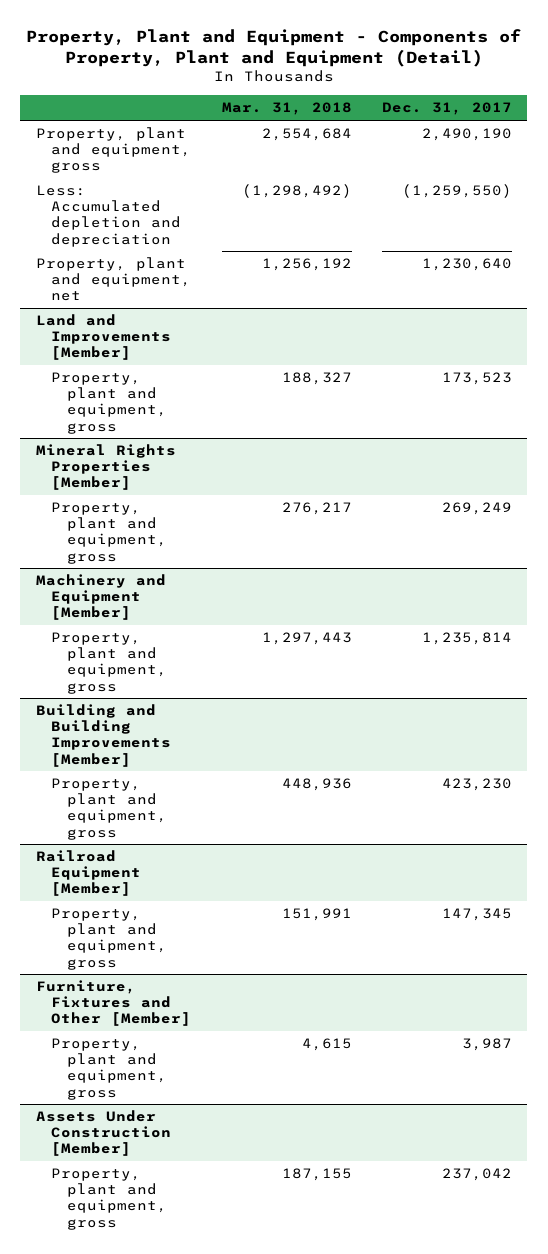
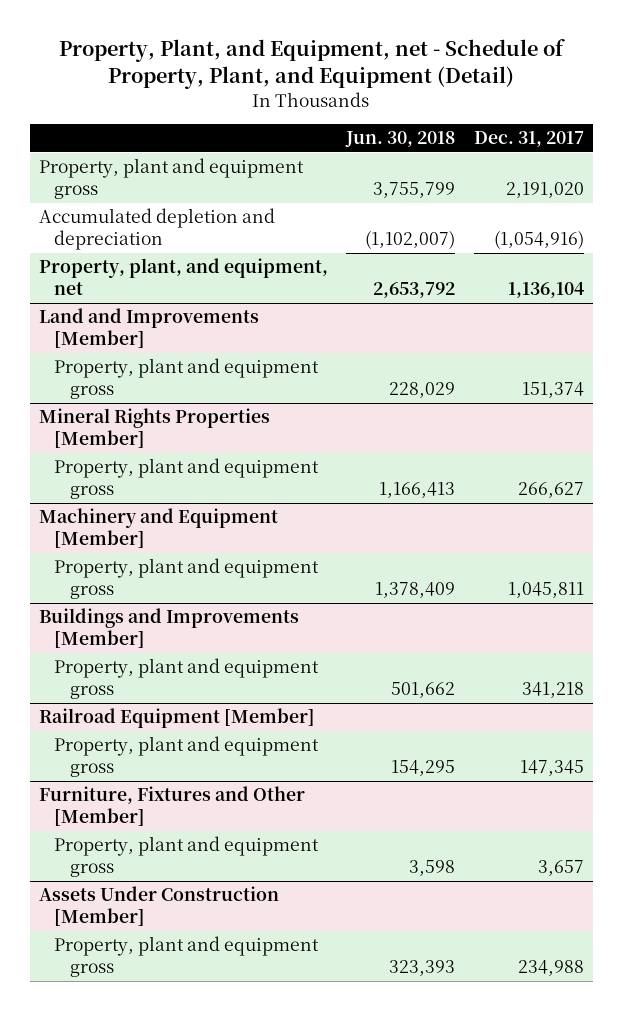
- Property, Plant and Equipment - Components of Property, Plant and Equipment (Detail)
+ Property, Plant, and Equipment, net - Schedule of Property, Plant, and Equipment (Detail)
- | Mar. 31, 2018 | Dec. 31, 2017
+ | Jun. 30, 2018 | Dec. 31, 2017
- Property, plant and equipment, gross | 2,554,684 | 2,490,190
- Less: Accumulated depletion and depreciation | (1,298,492) | (1,259,550)
- Property, plant and equipment, net | 1,256,192 | 1,230,640
+ Property, plant and equipment gross | 3,755,799 | 2,191,020
+ Accumulated depletion and depreciation | (1,102,007) | (1,054,916)
+ Property, plant, and equipment, net | 2,653,792 | 1,136,104
@ Land and Improvements [Member]
- Property, plant and equipment, gross | 188,327 | 173,523
+ Property, plant and equipment gross | 228,029 | 151,374
@ Mineral Rights Properties [Member]
- Property, plant and equipment, gross | 276,217 | 269,249
+ Property, plant and equipment gross | 1,166,413 | 266,627
@ Machinery and Equipment [Member]
- Property, plant and equipment, gross | 1,297,443 | 1,235,814
- Building and Building Improvements [Member]
- Property, plant and equipment, gross | 448,936 | 423,230
@ Machinery and Equipment [Member]
+ Property, plant and equipment gross | 1,378,409 | 1,045,811
+ Buildings and Improvements [Member]
+ Property, plant and equipment gross | 501,662 | 341,218
@ Railroad Equipment [Member]
- Property, plant and equipment, gross | 151,991 | 147,345
+ Property, plant and equipment gross | 154,295 | 147,345
@ Furniture, Fixtures and Other [Member]
- Property, plant and equipment, gross | 4,615 | 3,987
+ Property, plant and equipment gross | 3,598 | 3,657
@ Assets Under Construction [Member]
- Property, plant and equipment, gross | 187,155 | 237,042
+ Property, plant and equipment gross | 323,393 | 234,988

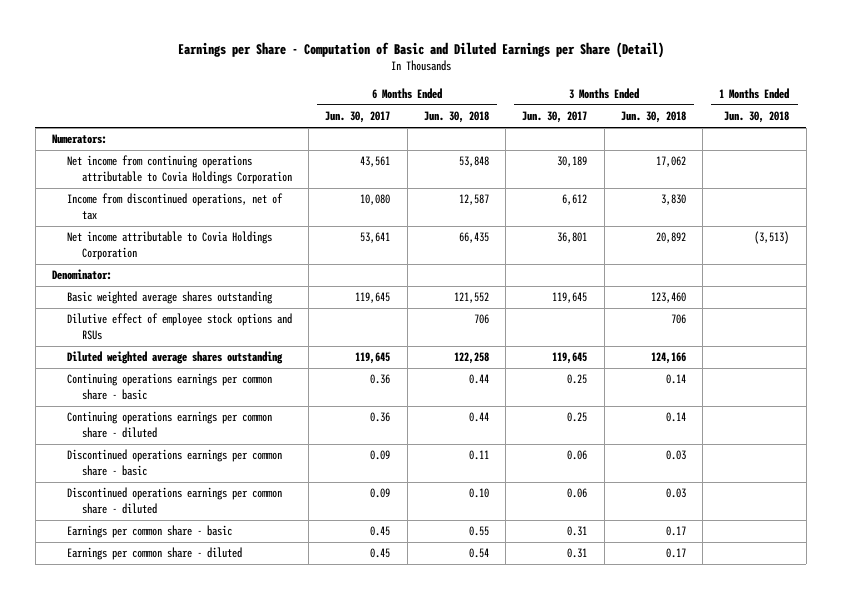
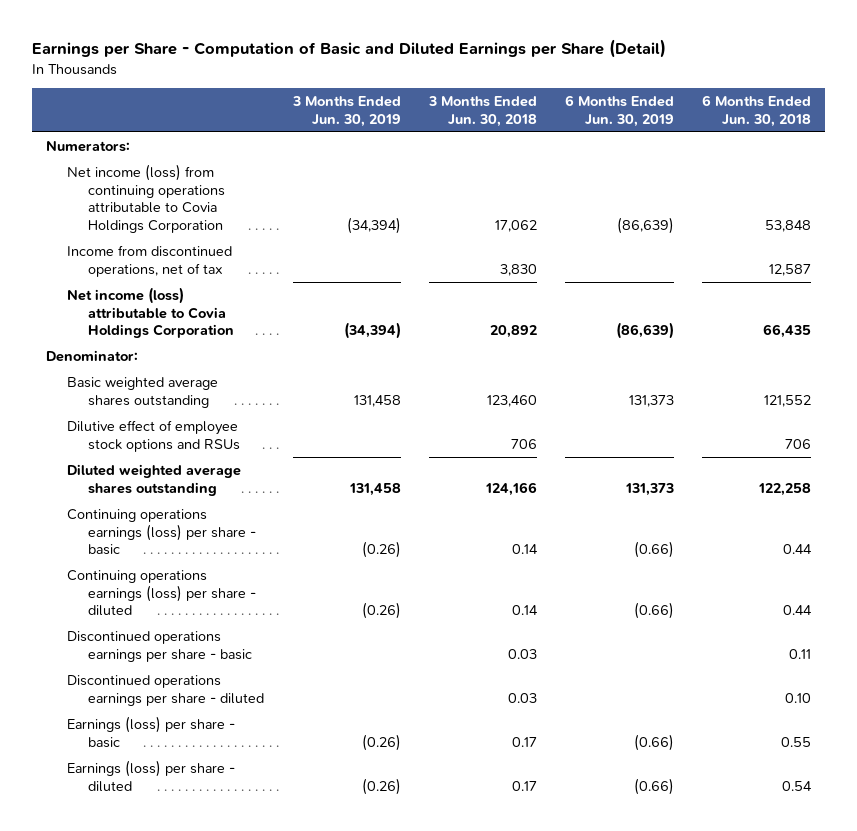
- | 6 Months Ended Jun. 30, 2017 | 6 Months Ended Jun. 30, 2018 | 3 Months Ended Jun. 30, 2017 | 3 Months Ended Jun. 30, 2018 | 1 Months Ended Jun. 30, 2018
+ | 3 Months Ended Jun. 30, 2019 | 3 Months Ended Jun. 30, 2018 | 6 Months Ended Jun. 30, 2019 | 6 Months Ended Jun. 30, 2018
- Net income from continuing operations attributable to Covia Holdings Corporation | 43,561 | 53,848 | 30,189 | 17,062 |
+ Net income (loss) from continuing operations attributable to Covia Holdings Corporation | (34,394) | 17,062 | (86,639) | 53,848
- Net income attributable to Covia Holdings Corporation | 53,641 | 66,435 | 36,801 | 20,892 | (3,513)
+ Net income (loss) attributable to Covia Holdings Corporation | (34,394) | 20,892 | (86,639) | 66,435
- Continuing operations earnings per common share - basic | 0.36 | 0.44 | 0.25 | 0.14 |
- Continuing operations earnings per common share - diluted | 0.36 | 0.44 | 0.25 | 0.14 |
- Discontinued operations earnings per common share - basic | 0.09 | 0.11 | 0.06 | 0.03 |
- Discontinued operations earnings per common share - diluted | 0.09 | 0.10 | 0.06 | 0.03 |
- Earnings per common share - basic | 0.45 | 0.55 | 0.31 | 0.17 |
- Earnings per common share - diluted | 0.45 | 0.54 | 0.31 | 0.17 |
+ Continuing operations earnings (loss) per share - basic | (0.26) | 0.14 | (0.66) | 0.44
+ Continuing operations earnings (loss) per share - diluted | (0.26) | 0.14 | (0.66) | 0.44
+ Discontinued operations earnings per share - basic | | 0.03 | | 0.11
+ Discontinued operations earnings per share - diluted | | 0.03 | | 0.10
+ Earnings (loss) per share - basic | (0.26) | 0.17 | (0.66) | 0.55
+ Earnings (loss) per share - diluted | (0.26) | 0.17 | (0.66) | 0.54

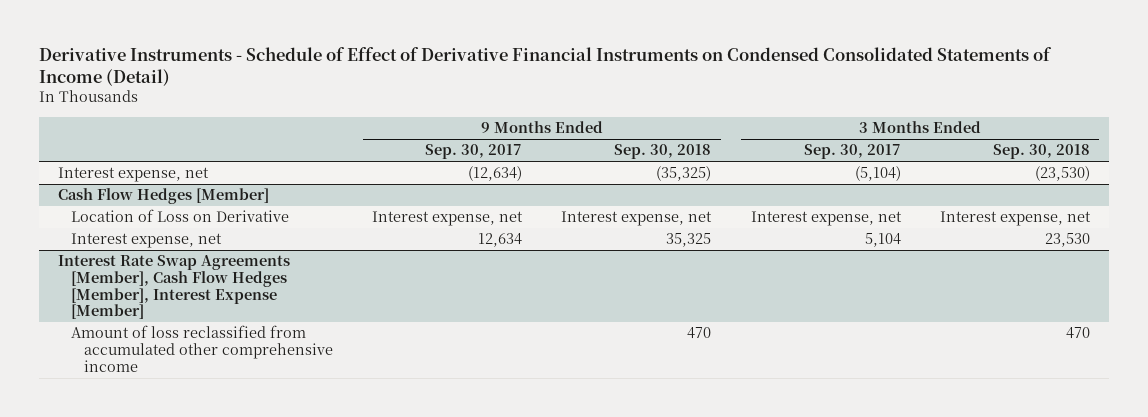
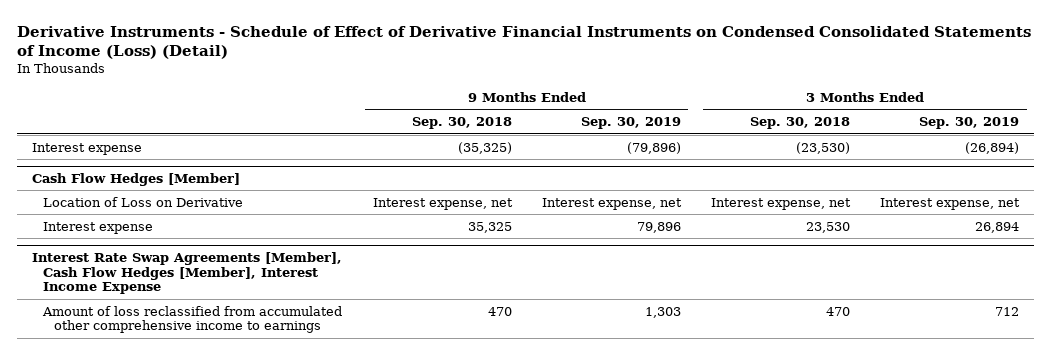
- Derivative Instruments - Schedule of Effect of Derivative Financial Instruments on Condensed Consolidated Statements of Income (Detail)
+ Derivative Instruments - Schedule of Effect of Derivative Financial Instruments on Condensed Consolidated Statements of Income (Loss) (Detail)
- | 9 Months Ended Sep. 30, 2017 | 9 Months Ended Sep. 30, 2018 | 3 Months Ended Sep. 30, 2017 | 3 Months Ended Sep. 30, 2018
+ | 9 Months Ended Sep. 30, 2018 | 9 Months Ended Sep. 30, 2019 | 3 Months Ended Sep. 30, 2018 | 3 Months Ended Sep. 30, 2019
- Interest expense, net | (12,634) | (35,325) | (5,104) | (23,530)
+ Interest expense | (35,325) | (79,896) | (23,530) | (26,894)
@ Cash Flow Hedges [Member]
- Interest expense, net | 12,634 | 35,325 | 5,104 | 23,530
- Interest Rate Swap Agreements [Member], Cash Flow Hedges [Member], Interest Expense [Member]
- Amount of loss reclassified from accumulated other comprehensive income | | 470 | | 470
@ Cash Flow Hedges [Member]
+ Interest expense | 35,325 | 79,896 | 23,530 | 26,894
+ Interest Rate Swap Agreements [Member], Cash Flow Hedges [Member], Interest Income Expense
+ Amount of loss reclassified from accumulated other comprehensive income to earnings | 470 | 1,303 | 470 | 712

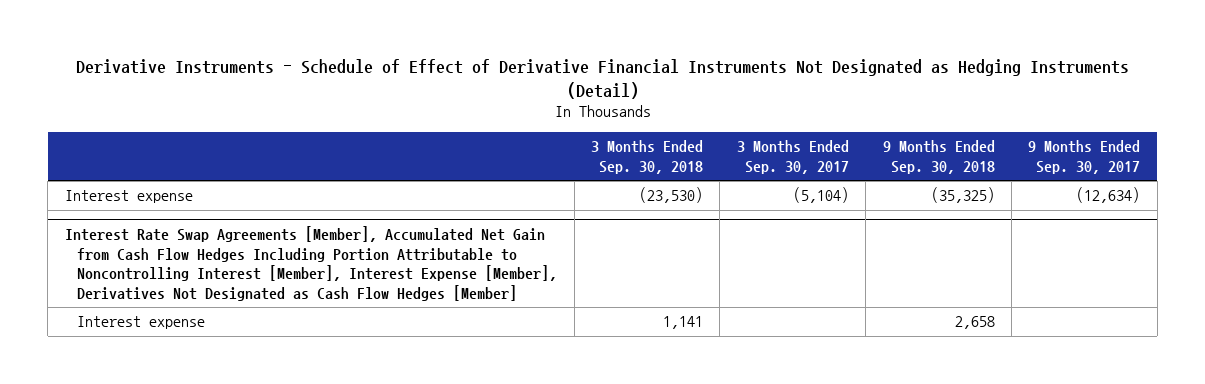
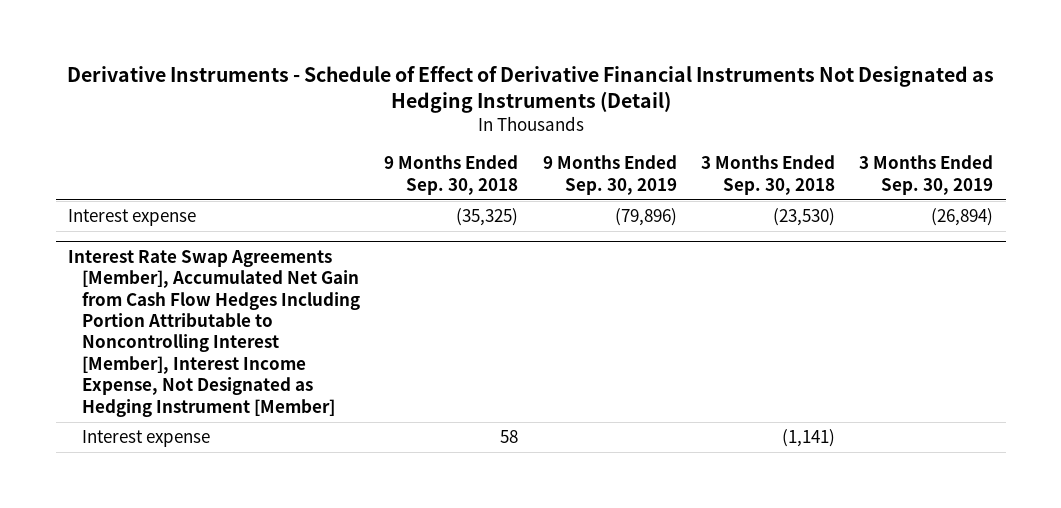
- | 3 Months Ended Sep. 30, 2018 | 3 Months Ended Sep. 30, 2017 | 9 Months Ended Sep. 30, 2018 | 9 Months Ended Sep. 30, 2017
+ | 9 Months Ended Sep. 30, 2018 | 9 Months Ended Sep. 30, 2019 | 3 Months Ended Sep. 30, 2018 | 3 Months Ended Sep. 30, 2019
- Interest Rate Swap Agreements [Member], Accumulated Net Gain from Cash Flow Hedges Including Portion Attributable to Noncontrolling Interest [Member], Interest Expense [Member], Derivatives Not Designated as Cash Flow Hedges [Member]
- Interest expense | 1,141 | | 2,658 |
+ Interest Rate Swap Agreements [Member], Accumulated Net Gain from Cash Flow Hedges Including Portion Attributable to Noncontrolling Interest [Member], Interest Income Expense, Not Designated as Hedging Instrument [Member]
+ Interest expense | 58 | | (1,141) |

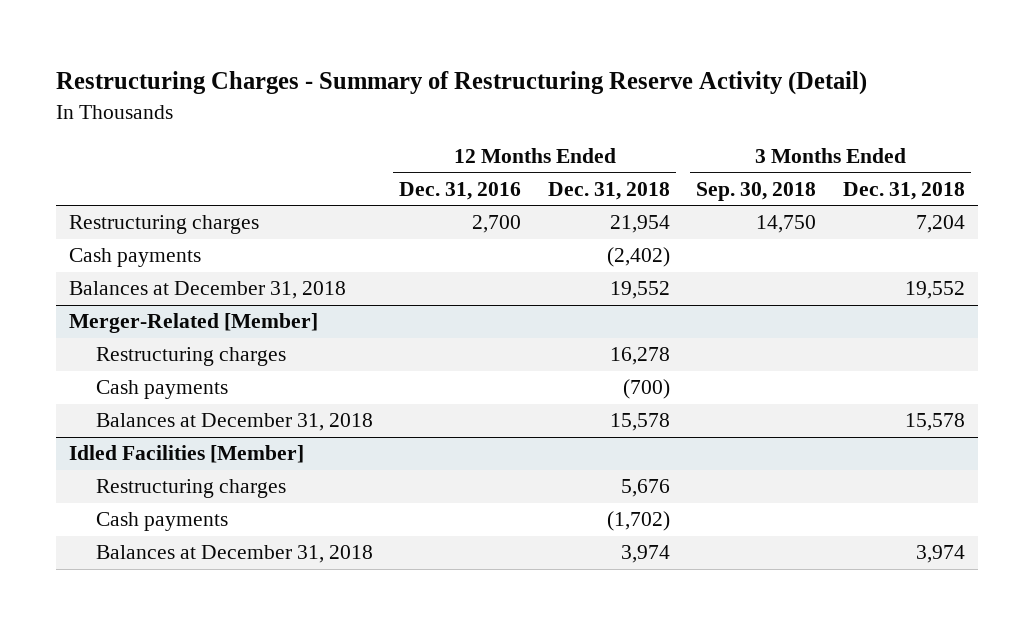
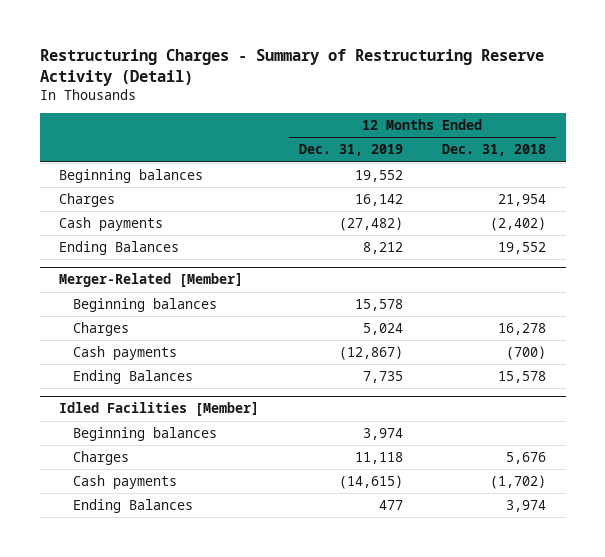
- | 12 Months Ended Dec. 31, 2016 | 12 Months Ended Dec. 31, 2018 | 3 Months Ended Sep. 30, 2018 | 3 Months Ended Dec. 31, 2018
+ | 12 Months Ended Dec. 31, 2019 | 12 Months Ended Dec. 31, 2018
- Restructuring charges | 2,700 | 21,954 | 14,750 | 7,204
+ Beginning balances | 19,552 |
+ Charges | 16,142 | 21,954
- Balances at December 31, 2018 | | 19,552 | | 19,552
+ Ending Balances | 8,212 | 19,552
@ Merger-Related [Member]
- Restructuring charges | | 16,278 | |
+ Beginning balances | 15,578 |
+ Charges | 5,024 | 16,278
- Balances at December 31, 2018 | | 15,578 | | 15,578
+ Ending Balances | 7,735 | 15,578
@ Idled Facilities [Member]
- Restructuring charges | | 5,676 | |
+ Beginning balances | 3,974 |
+ Charges | 11,118 | 5,676
- Balances at December 31, 2018 | | 3,974 | | 3,974
+ Ending Balances | 477 | 3,974

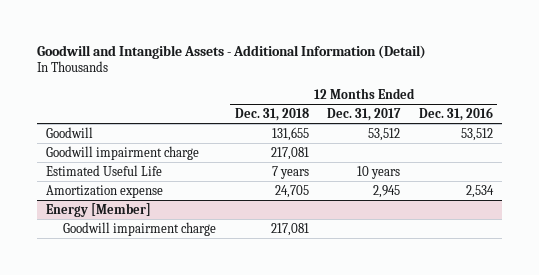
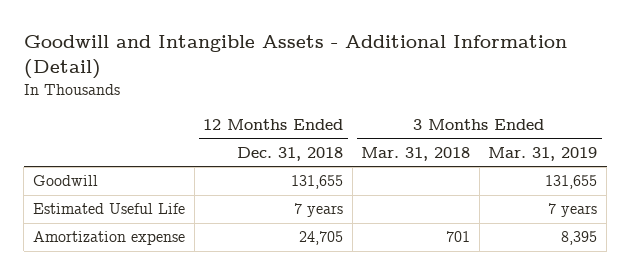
- | 12 Months Ended Dec. 31, 2018 | 12 Months Ended Dec. 31, 2017 | 12 Months Ended Dec. 31, 2016
+ | 12 Months Ended Dec. 31, 2018 | 3 Months Ended Mar. 31, 2018 | 3 Months Ended Mar. 31, 2019
- Goodwill impairment charge | 217,081 | |
- Energy [Member]
- Goodwill impairment charge | 217,081 | |

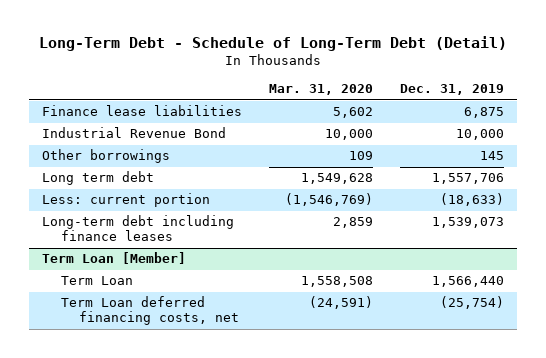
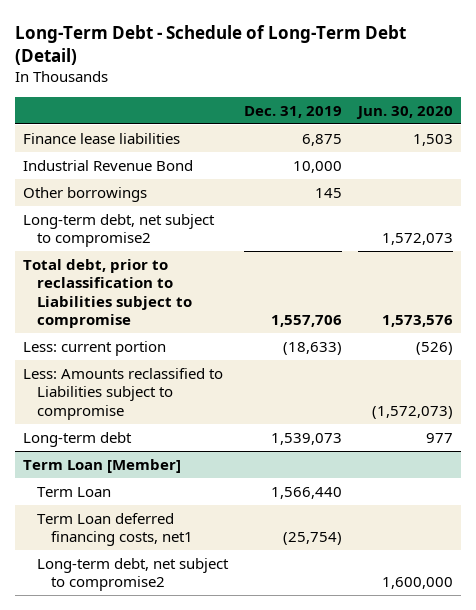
- | Mar. 31, 2020 | Dec. 31, 2019
+ | Dec. 31, 2019 | Jun. 30, 2020
- Long term debt | 1,549,628 | 1,557,706
+ Long-term debt, net subject to compromise2 | | 1,572,073
+ Total debt, prior to reclassification to Liabilities subject to compromise | 1,557,706 | 1,573,576
- Long-term debt including finance leases | 2,859 | 1,539,073
+ Less: Amounts reclassified to Liabilities subject to compromise | | (1,572,073)
+ Long-term debt | 1,539,073 | 977
@ Term Loan [Member]
- Term Loan deferred financing costs, net | (24,591) | (25,754)
+ Term Loan deferred financing costs, net1 | (25,754) |
+ Long-term debt, net subject to compromise2 | | 1,600,000

